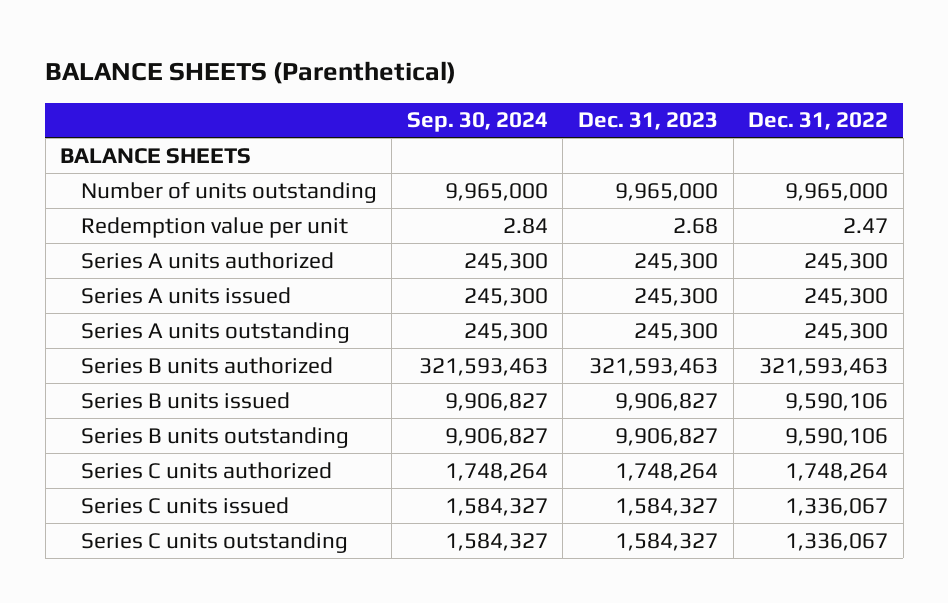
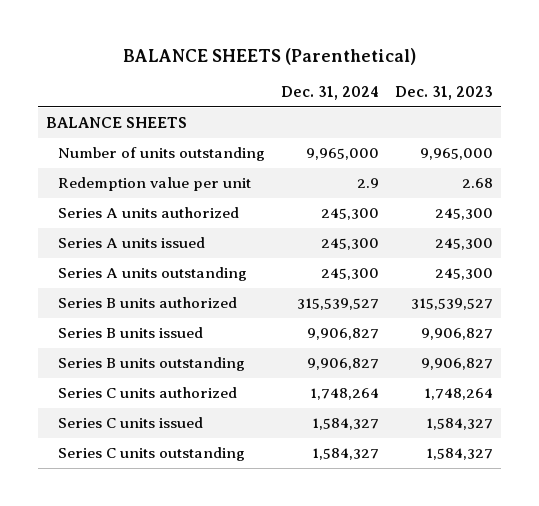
- | Sep. 30, 2024 | Dec. 31, 2023 | Dec. 31, 2022
+ | Dec. 31, 2024 | Dec. 31, 2023
- Series B units authorized | 321,593,463 | 321,593,463 | 321,593,463
+ Series B units authorized | 315,539,527 | 315,539,527

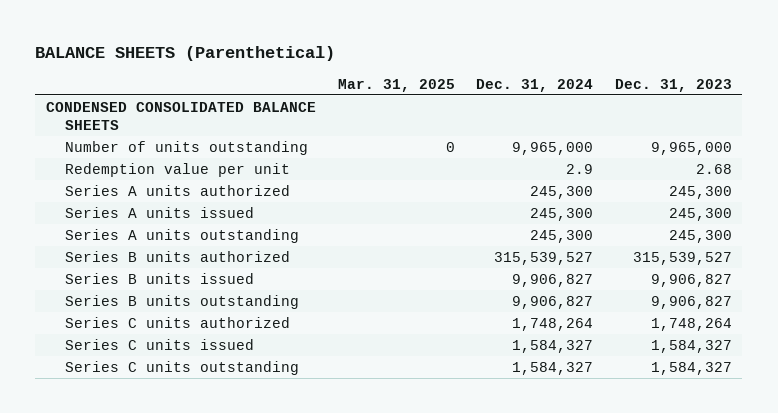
- | Dec. 31, 2024 | Dec. 31, 2023
+ | Mar. 31, 2025 | Dec. 31, 2024 | Dec. 31, 2023
- BALANCE SHEETS
+ CONDENSED CONSOLIDATED BALANCE SHEETS

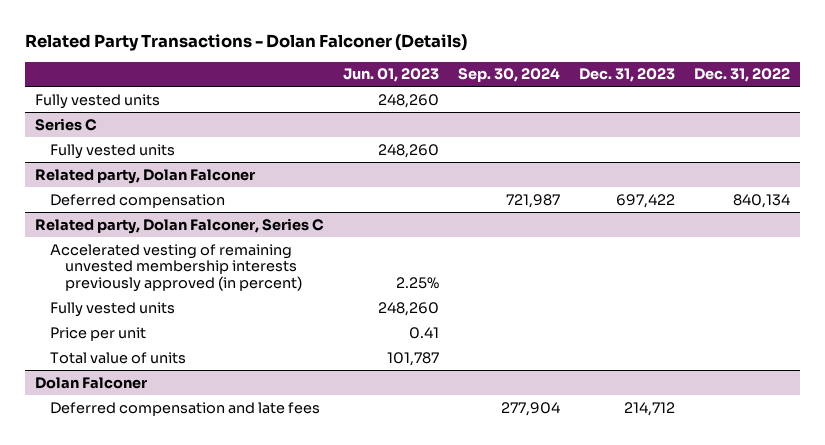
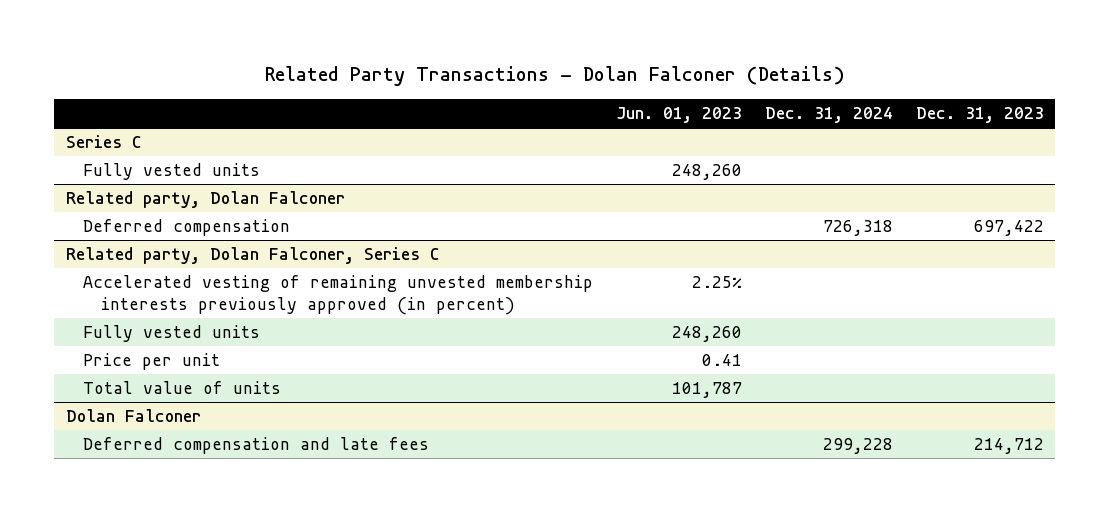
- | Jun. 01, 2023 | Sep. 30, 2024 | Dec. 31, 2023 | Dec. 31, 2022
+ | Jun. 01, 2023 | Dec. 31, 2024 | Dec. 31, 2023
- Fully vested units | 248,260 | | |

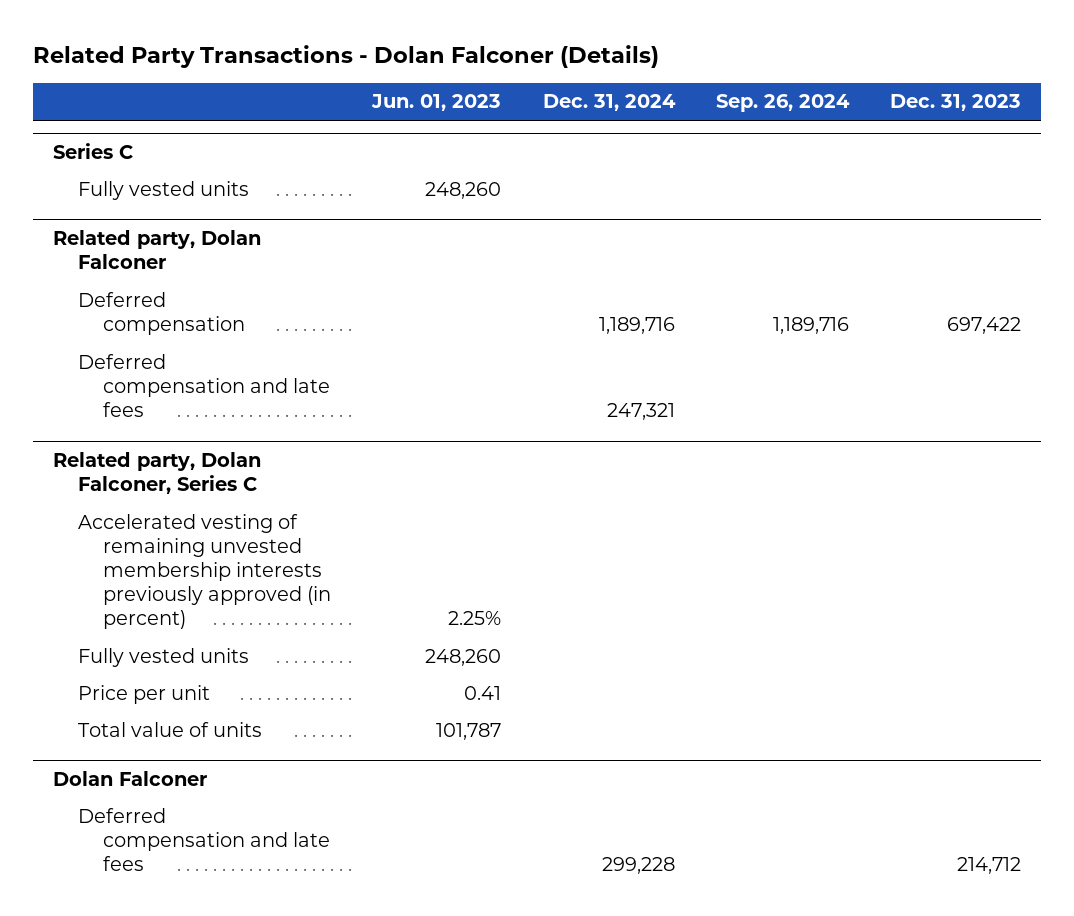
- | Jun. 01, 2023 | Dec. 31, 2024 | Dec. 31, 2023
+ | Jun. 01, 2023 | Dec. 31, 2024 | Sep. 26, 2024 | Dec. 31, 2023
@ Related party, Dolan Falconer
- Deferred compensation | | 726,318 | 697,422
+ Deferred compensation | | 1,189,716 | 1,189,716 | 697,422
+ Deferred compensation and late fees | | 247,321 | |

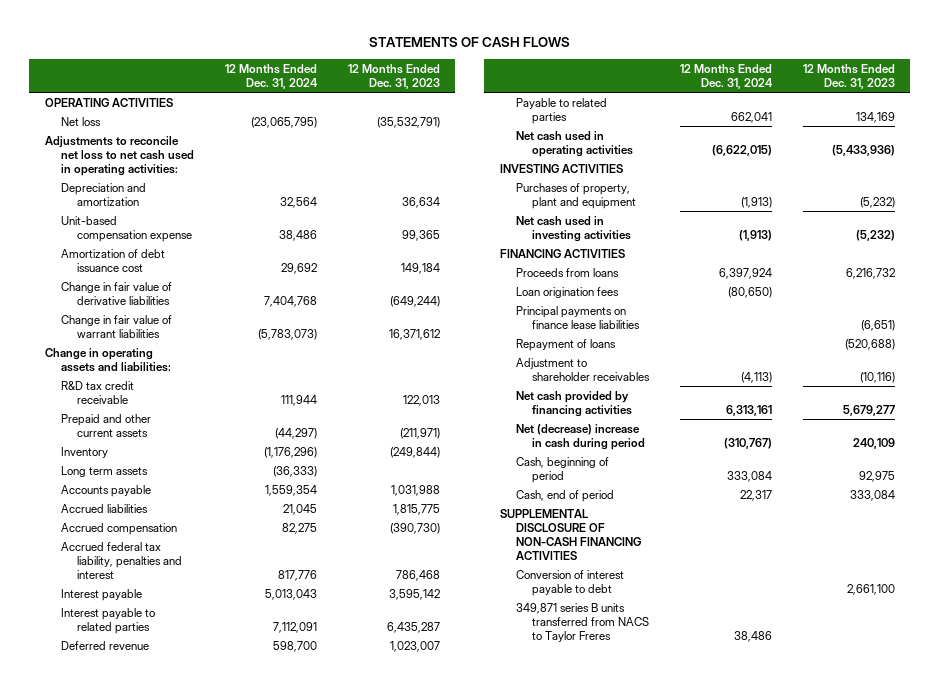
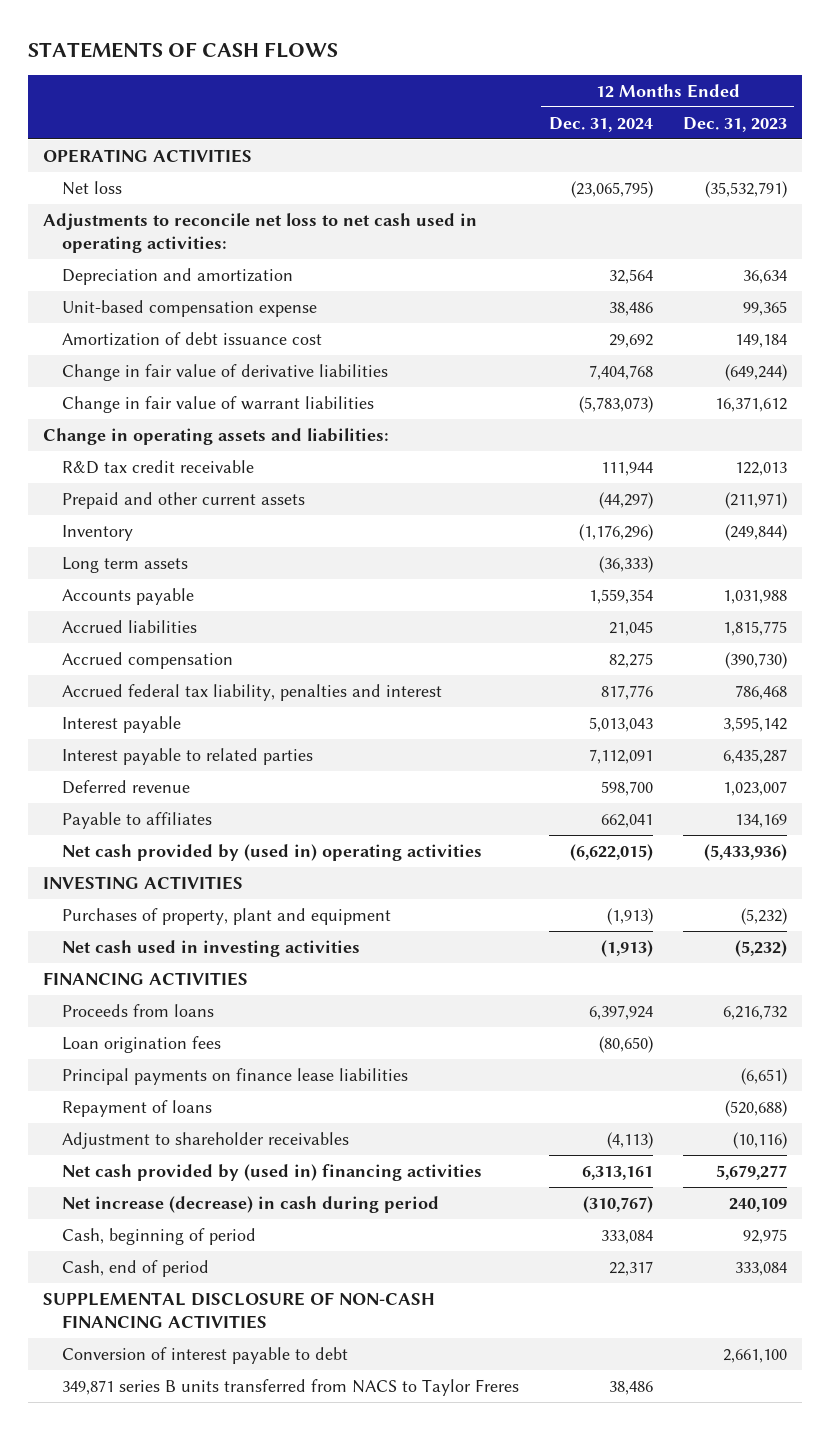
- Payable to related parties | 662,041 | 134,169
- Net cash used in operating activities | (6,622,015) | (5,433,936)
+ Payable to affiliates | 662,041 | 134,169
+ Net cash provided by (used in) operating activities | (6,622,015) | (5,433,936)
- Net cash provided by financing activities | 6,313,161 | 5,679,277
- Net (decrease) increase in cash during period | (310,767) | 240,109
+ Net cash provided by (used in) financing activities | 6,313,161 | 5,679,277
+ Net increase (decrease) in cash during period | (310,767) | 240,109

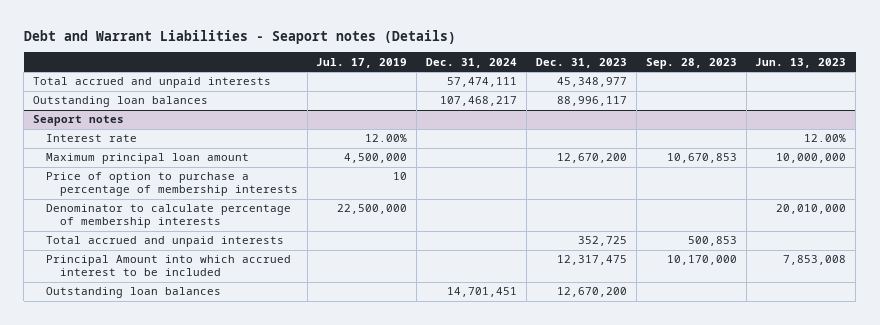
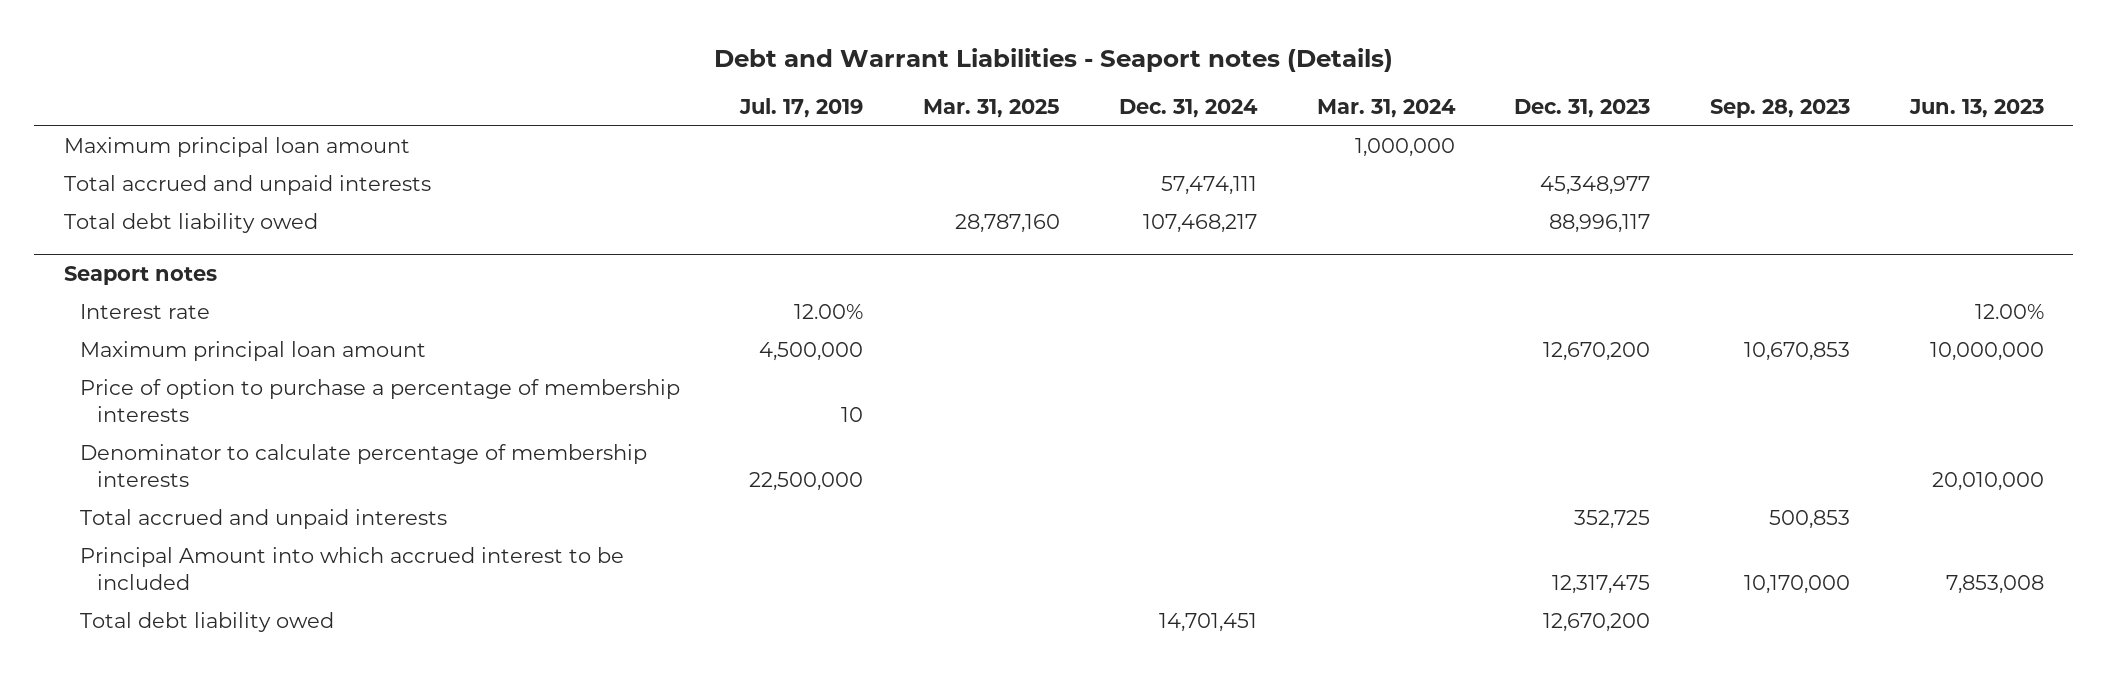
- | Jul. 17, 2019 | Dec. 31, 2024 | Dec. 31, 2023 | Sep. 28, 2023 | Jun. 13, 2023
+ | Jul. 17, 2019 | Mar. 31, 2025 | Dec. 31, 2024 | Mar. 31, 2024 | Dec. 31, 2023 | Sep. 28, 2023 | Jun. 13, 2023
+ Maximum principal loan amount | | | | 1,000,000 | | |
- Outstanding loan balances | | 107,468,217 | 88,996,117 | |
+ Total debt liability owed | | 28,787,160 | 107,468,217 | | 88,996,117 | |
@ Seaport notes
- Outstanding loan balances | | 14,701,451 | 12,670,200 | |
+ Total debt liability owed | | | 14,701,451 | | 12,670,200 | |

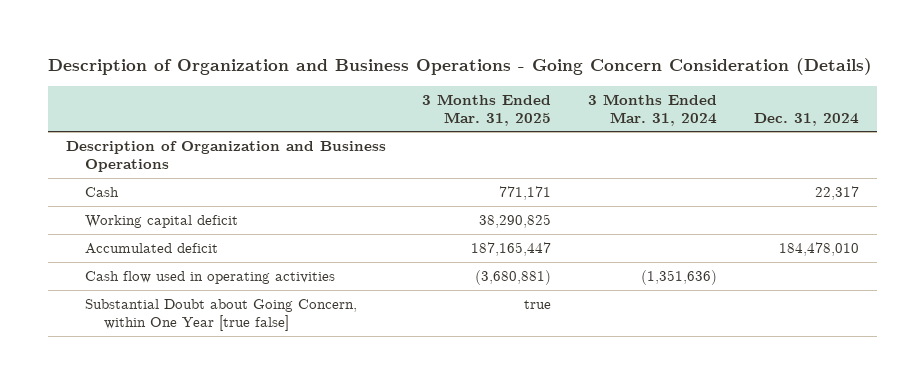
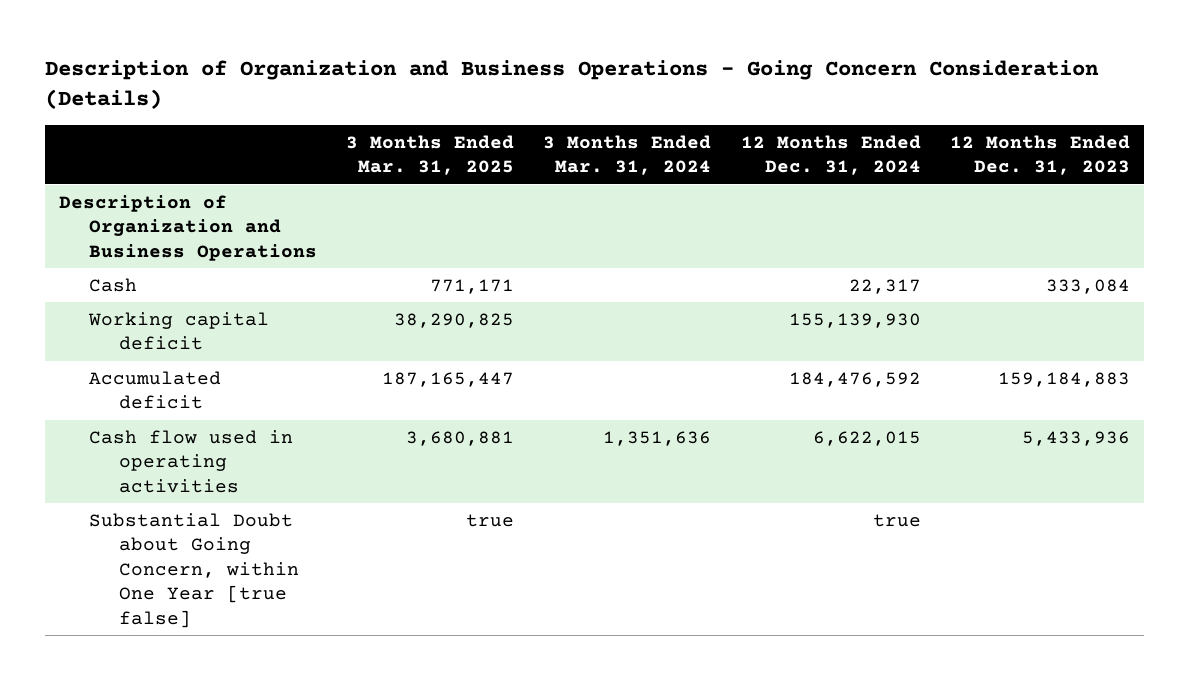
- | 3 Months Ended Mar. 31, 2025 | 3 Months Ended Mar. 31, 2024 | Dec. 31, 2024
+ | 3 Months Ended Mar. 31, 2025 | 3 Months Ended Mar. 31, 2024 | 12 Months Ended Dec. 31, 2024 | 12 Months Ended Dec. 31, 2023
- Cash flow used in operating activities | (3,680,881) | (1,351,636) |
+ Cash flow used in operating activities | 3,680,881 | 1,351,636 | 6,622,015 | 5,433,936

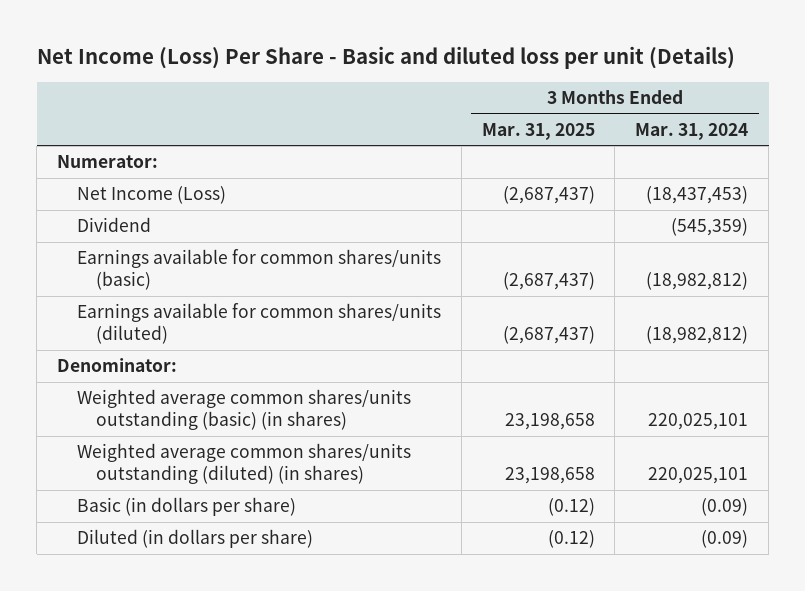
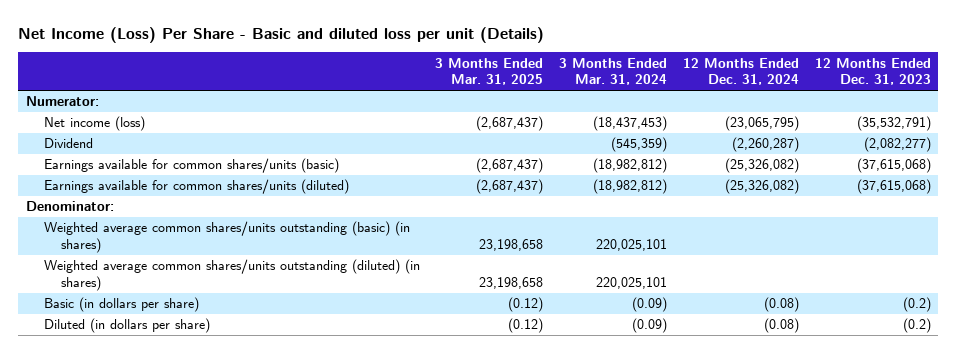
- | 3 Months Ended Mar. 31, 2025 | 3 Months Ended Mar. 31, 2024
+ | 3 Months Ended Mar. 31, 2025 | 3 Months Ended Mar. 31, 2024 | 12 Months Ended Dec. 31, 2024 | 12 Months Ended Dec. 31, 2023
- Net Income (Loss) | (2,687,437) | (18,437,453)
+ Net income (loss) | (2,687,437) | (18,437,453) | (23,065,795) | (35,532,791)

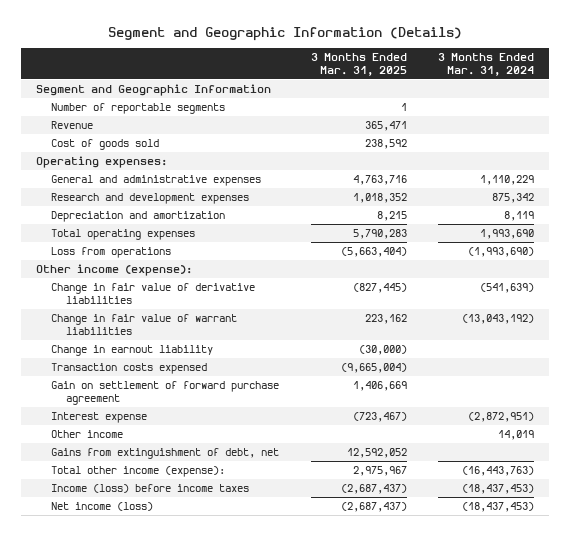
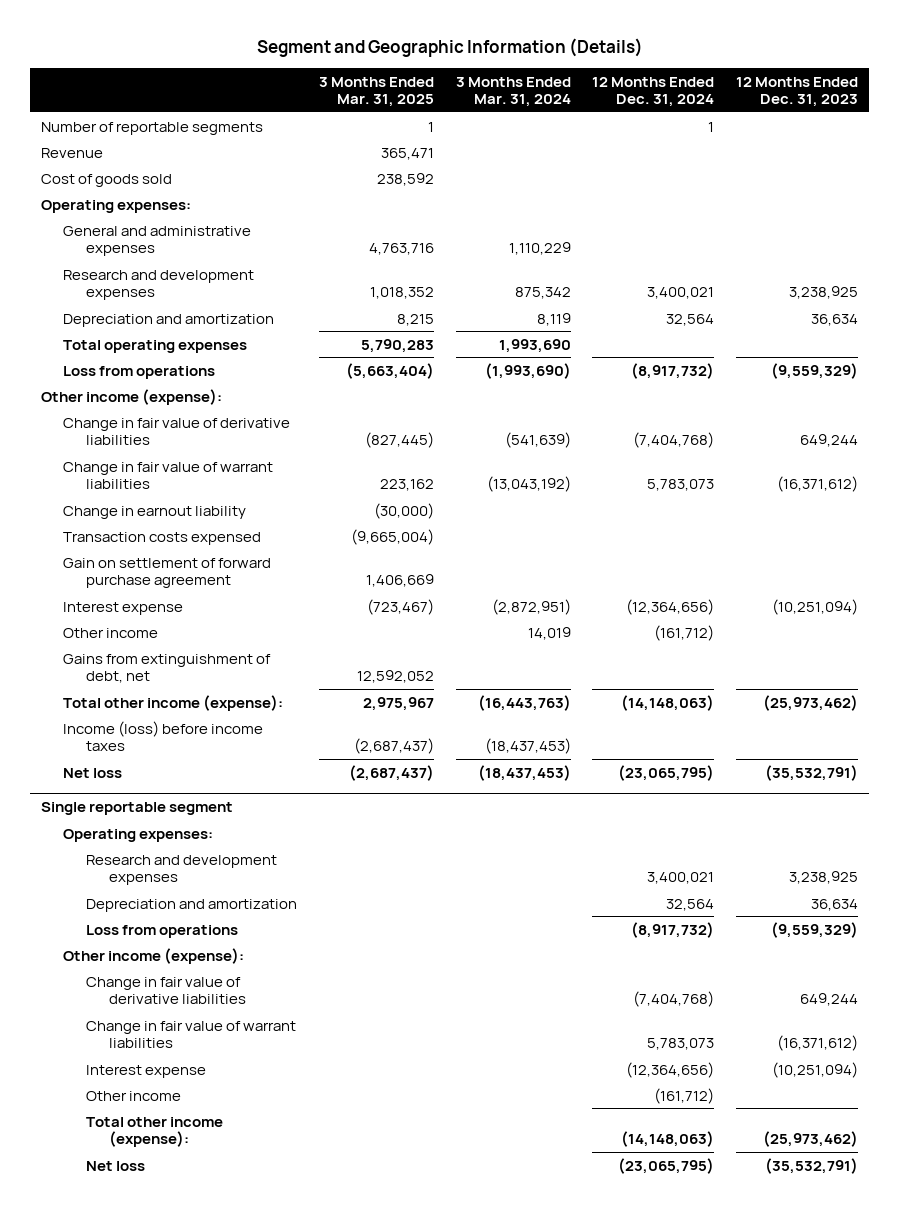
- | 3 Months Ended Mar. 31, 2025 | 3 Months Ended Mar. 31, 2024
+ | 3 Months Ended Mar. 31, 2025 | 3 Months Ended Mar. 31, 2024 | 12 Months Ended Dec. 31, 2024 | 12 Months Ended Dec. 31, 2023
- Segment and Geographic Information
- Net income (loss) | (2,687,437) | (18,437,453)
+ Net loss | (2,687,437) | (18,437,453) | (23,065,795) | (35,532,791)
+ Single reportable segment
+ Operating expenses:
+ Research and development expenses | | | 3,400,021 | 3,238,925
+ Depreciation and amortization | | | 32,564 | 36,634
+ Loss from operations | | | (8,917,732) | (9,559,329)
+ Other income (expense):
+ Change in fair value of derivative liabilities | | | (7,404,768) | 649,244
+ Change in fair value of warrant liabilities | | | 5,783,073 | (16,371,612)
+ Interest expense | | | (12,364,656) | (10,251,094)
+ Other income | | | (161,712) |
+ Total other income (expense): | | | (14,148,063) | (25,973,462)
+ Net loss | | | (23,065,795) | (35,532,791)

